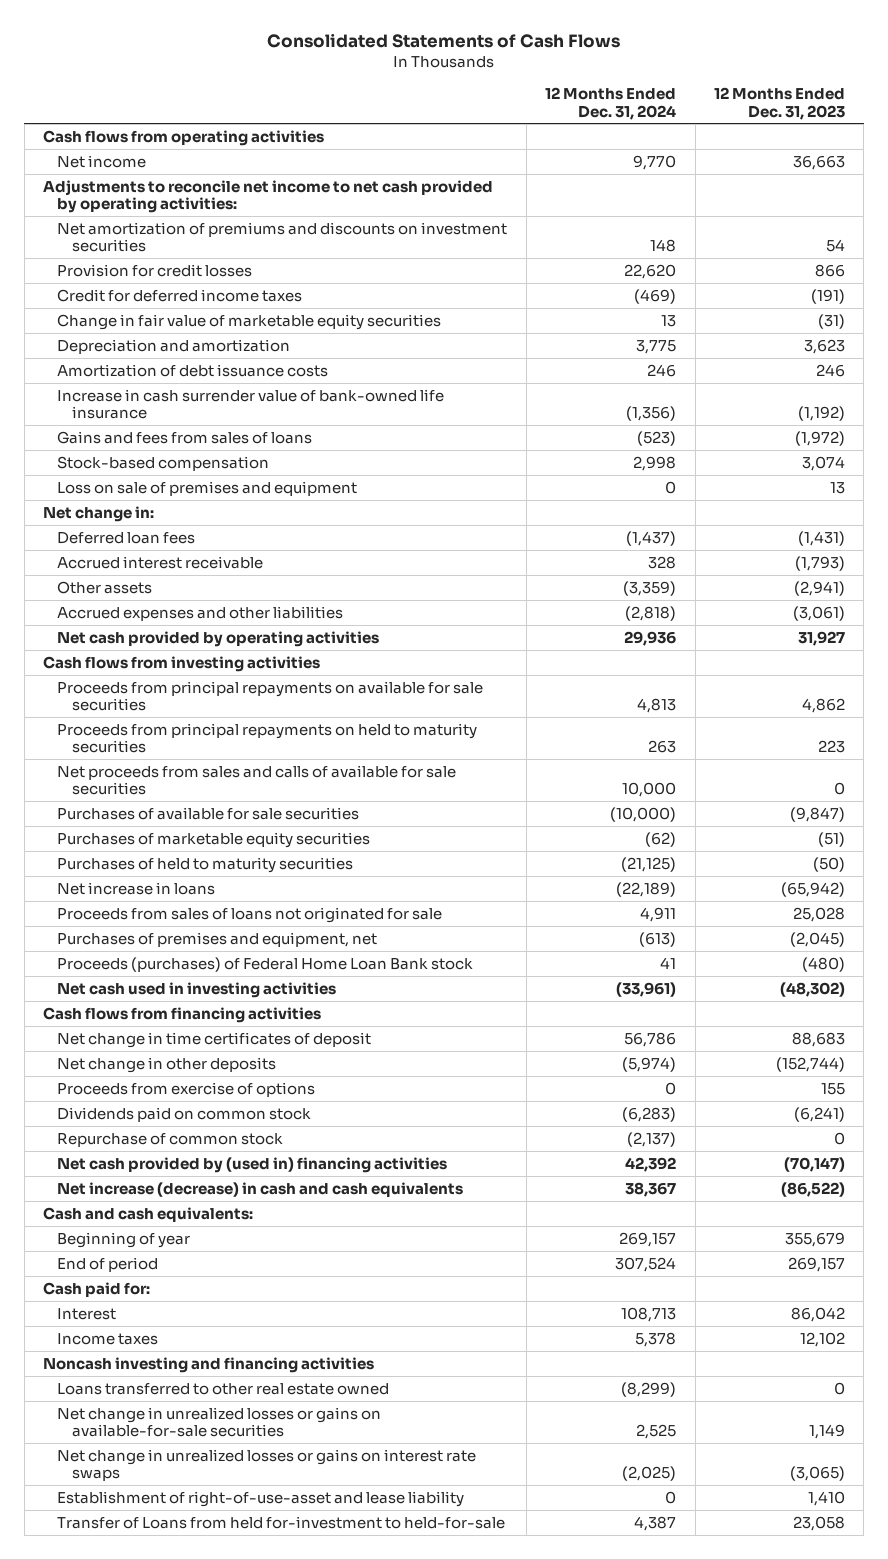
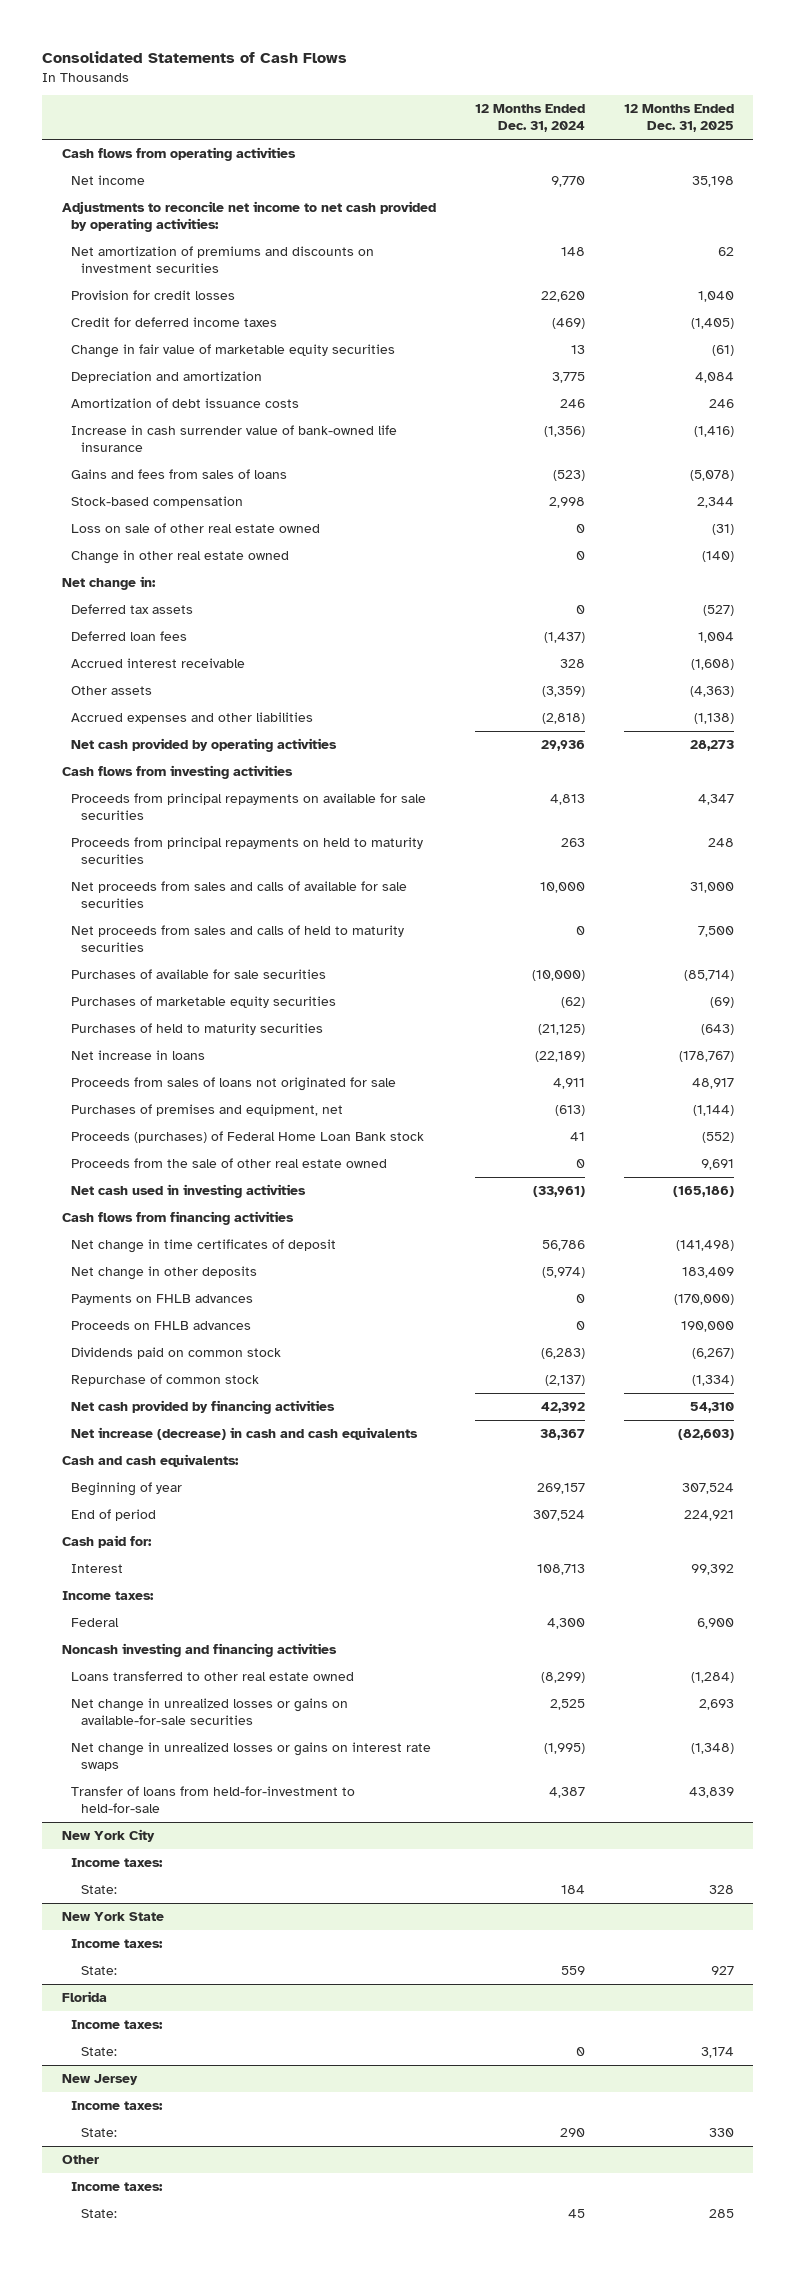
- | 12 Months Ended Dec. 31, 2024 | 12 Months Ended Dec. 31, 2023
+ | 12 Months Ended Dec. 31, 2024 | 12 Months Ended Dec. 31, 2025
- Loss on sale of premises and equipment | 0 | 13
+ Loss on sale of other real estate owned | 0 | (31)
+ Change in other real estate owned | 0 | (140)
+ Deferred tax assets | 0 | (527)
+ Net proceeds from sales and calls of held to maturity securities | 0 | 7,500
+ Proceeds from the sale of other real estate owned | 0 | 9,691
- Proceeds from exercise of options | 0 | 155
+ Payments on FHLB advances | 0 | (170,000)
+ Proceeds on FHLB advances | 0 | 190,000
- Net cash provided by (used in) financing activities | 42,392 | (70,147)
+ Net cash provided by financing activities | 42,392 | 54,310
- Income taxes | 5,378 | 12,102
+ Income taxes:
+ Federal | 4,300 | 6,900
- Net change in unrealized losses or gains on interest rate swaps | (2,025) | (3,065)
- Establishment of right-of-use-asset and lease liability | 0 | 1,410
- Transfer of Loans from held for-investment to held-for-sale | 4,387 | 23,058
+ Net change in unrealized losses or gains on interest rate swaps | (1,995) | (1,348)
+ Transfer of loans from held-for-investment to held-for-sale | 4,387 | 43,839
+ New York City
+ Income taxes:
+ State: | 184 | 328
+ New York State
+ Income taxes:
+ State: | 559 | 927
+ Florida
+ Income taxes:
+ State: | 0 | 3,174
+ New Jersey
+ Income taxes:
+ State: | 290 | 330
+ Other
+ Income taxes:
+ State: | 45 | 285

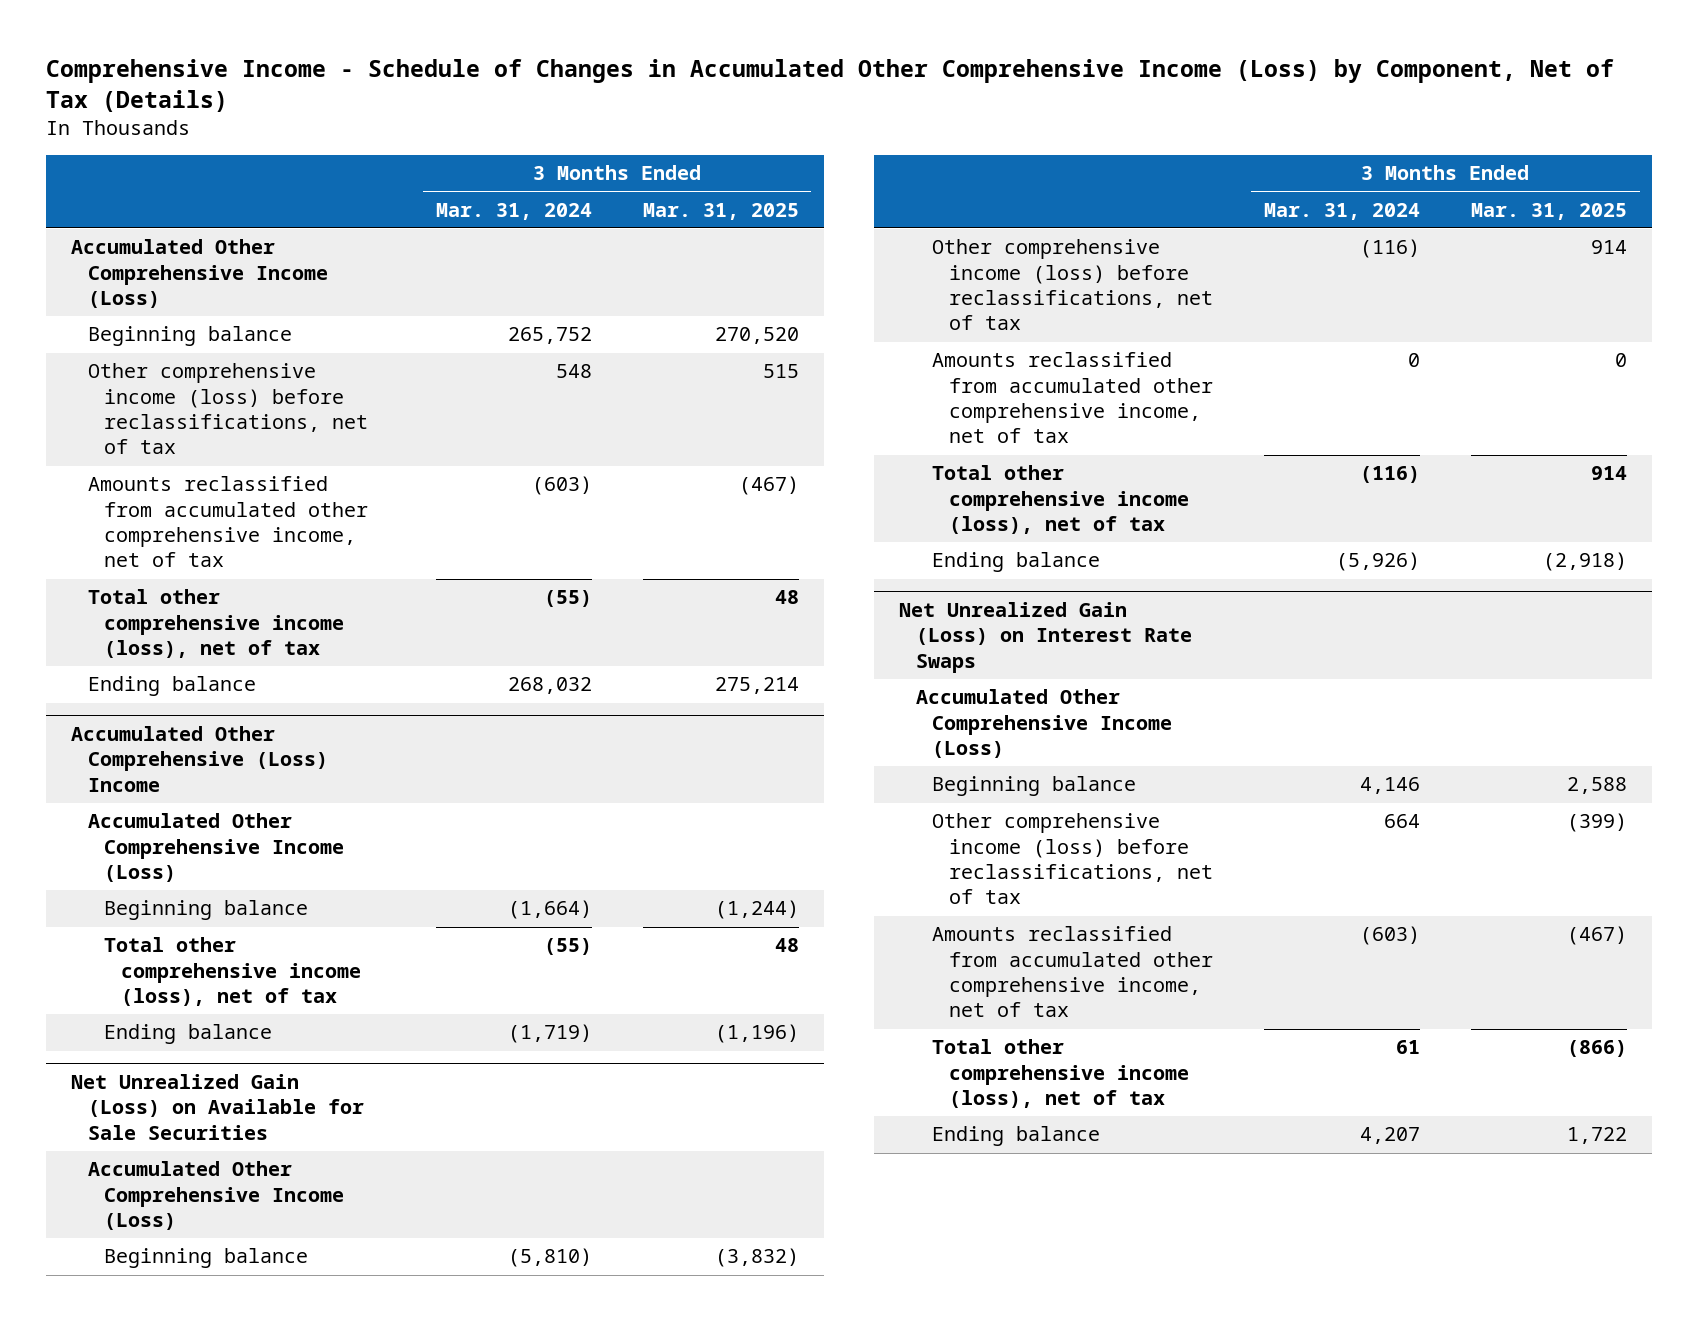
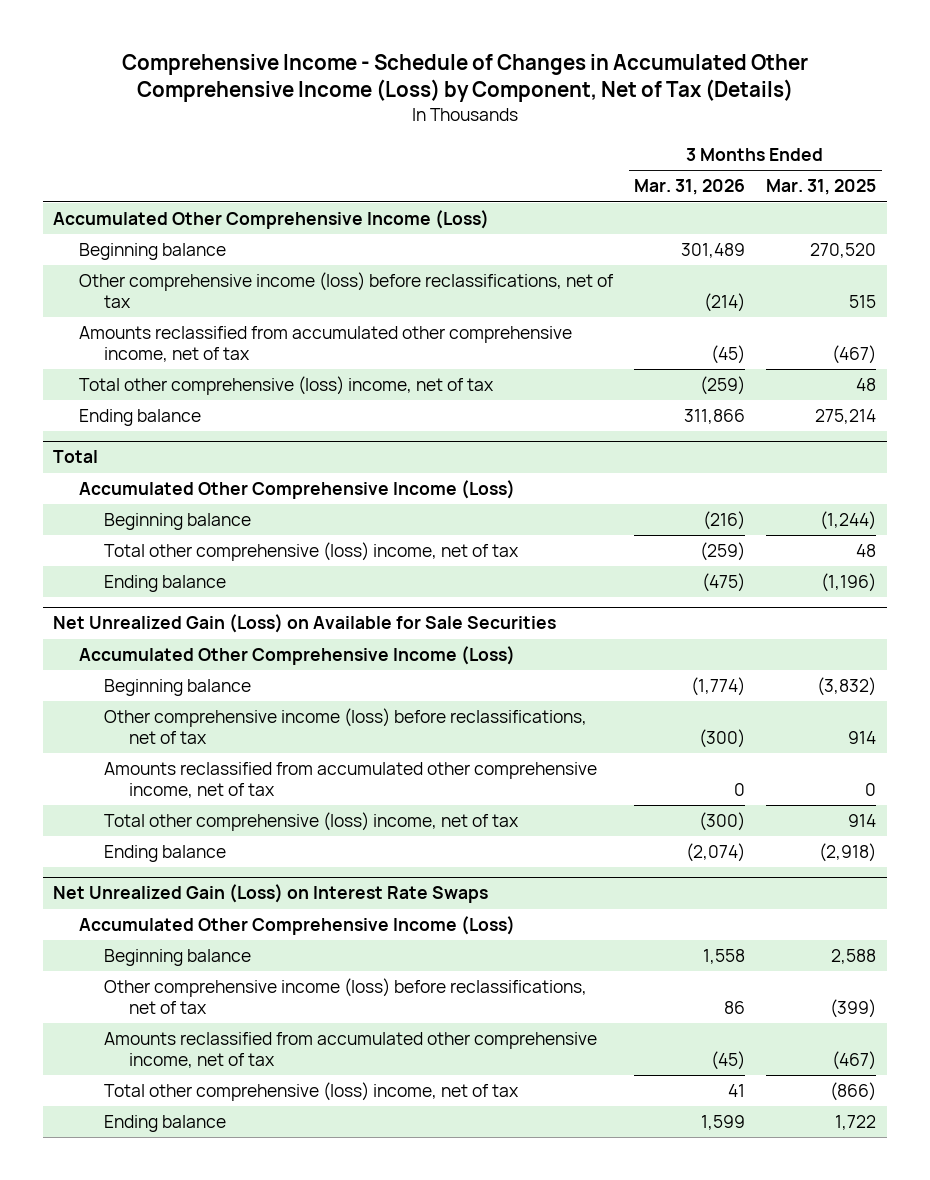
- | 3 Months Ended Mar. 31, 2024 | 3 Months Ended Mar. 31, 2025
+ | 3 Months Ended Mar. 31, 2026 | 3 Months Ended Mar. 31, 2025
- Total other comprehensive income (loss), net of tax | (55) | 48
+ Total other comprehensive (loss) income, net of tax | (259) | 48
- Accumulated Other Comprehensive (Loss) Income
+ Total
- Total other comprehensive income (loss), net of tax | (55) | 48
+ Total other comprehensive (loss) income, net of tax | (259) | 48
@ Net Unrealized Gain (Loss) on Available for Sale Securities
- Total other comprehensive income (loss), net of tax | (116) | 914
+ Total other comprehensive (loss) income, net of tax | (300) | 914
@ Net Unrealized Gain (Loss) on Interest Rate Swaps
- Total other comprehensive income (loss), net of tax | 61 | (866)
+ Total other comprehensive (loss) income, net of tax | 41 | (866)

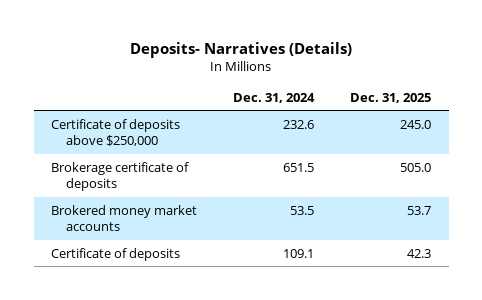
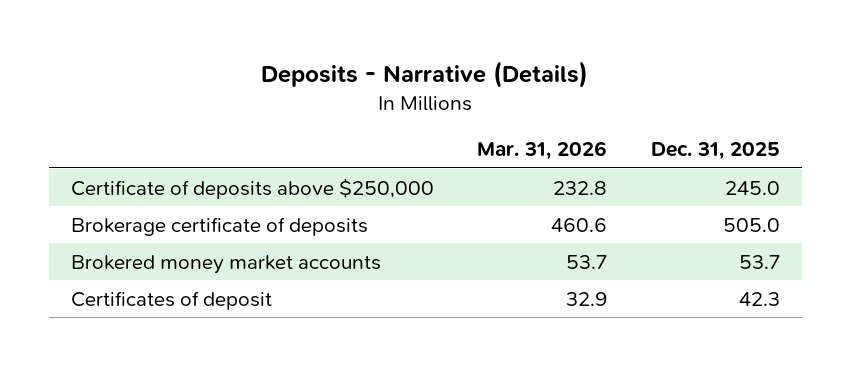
- Deposits- Narratives (Details)
+ Deposits - Narrative (Details)
- | Dec. 31, 2024 | Dec. 31, 2025
+ | Mar. 31, 2026 | Dec. 31, 2025
- Certificate of deposits | 109.1 | 42.3
+ Certificates of deposit | 32.9 | 42.3

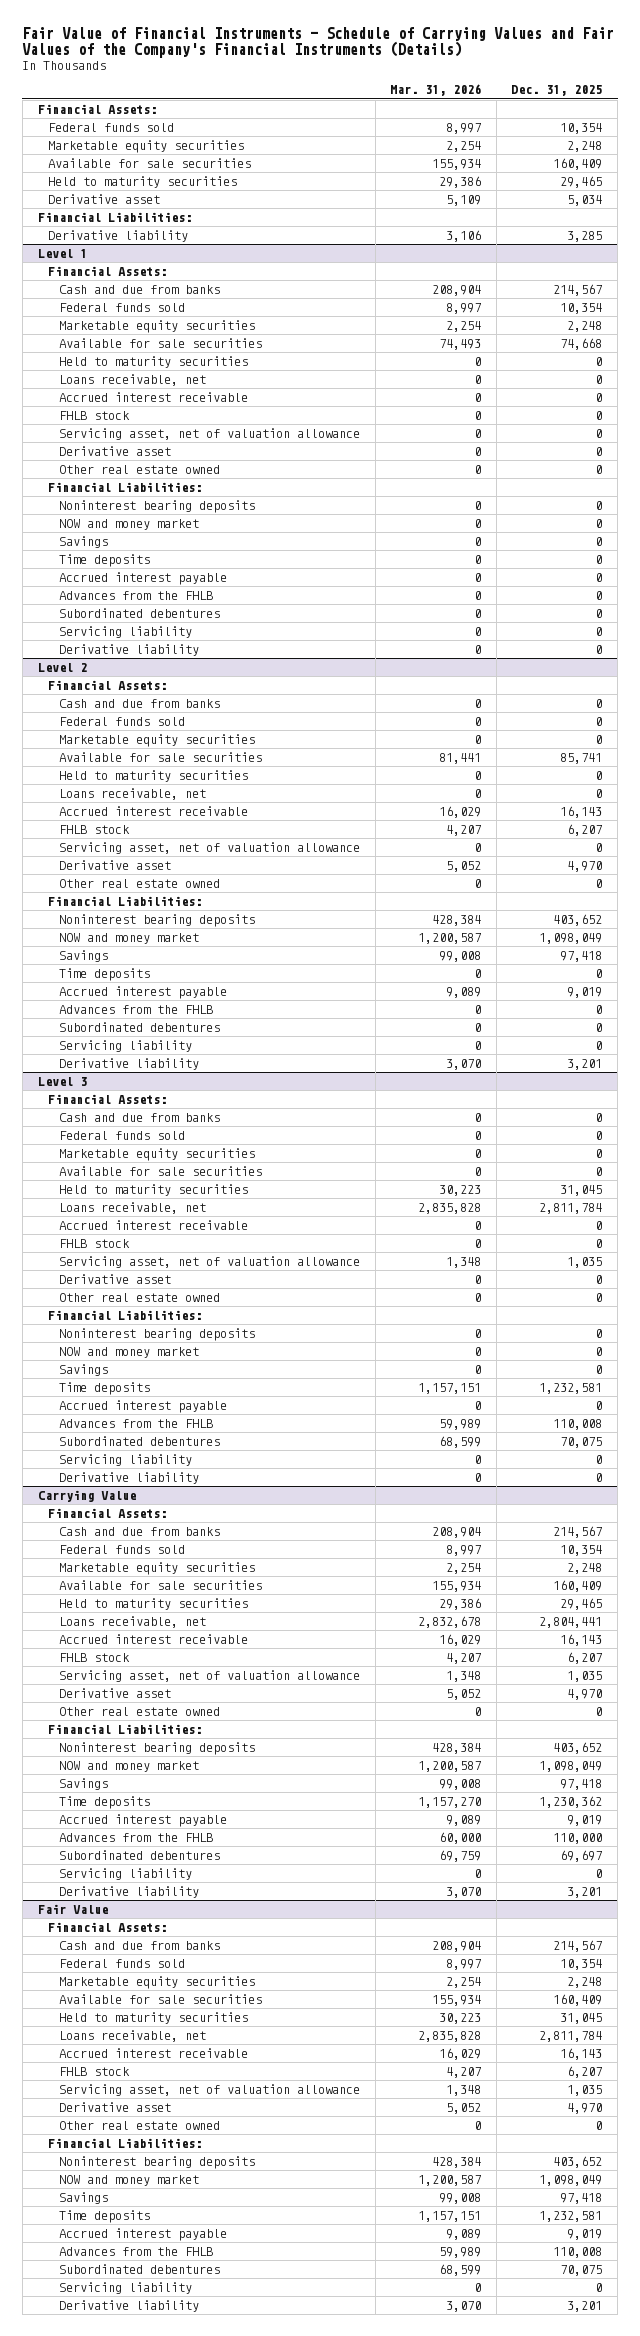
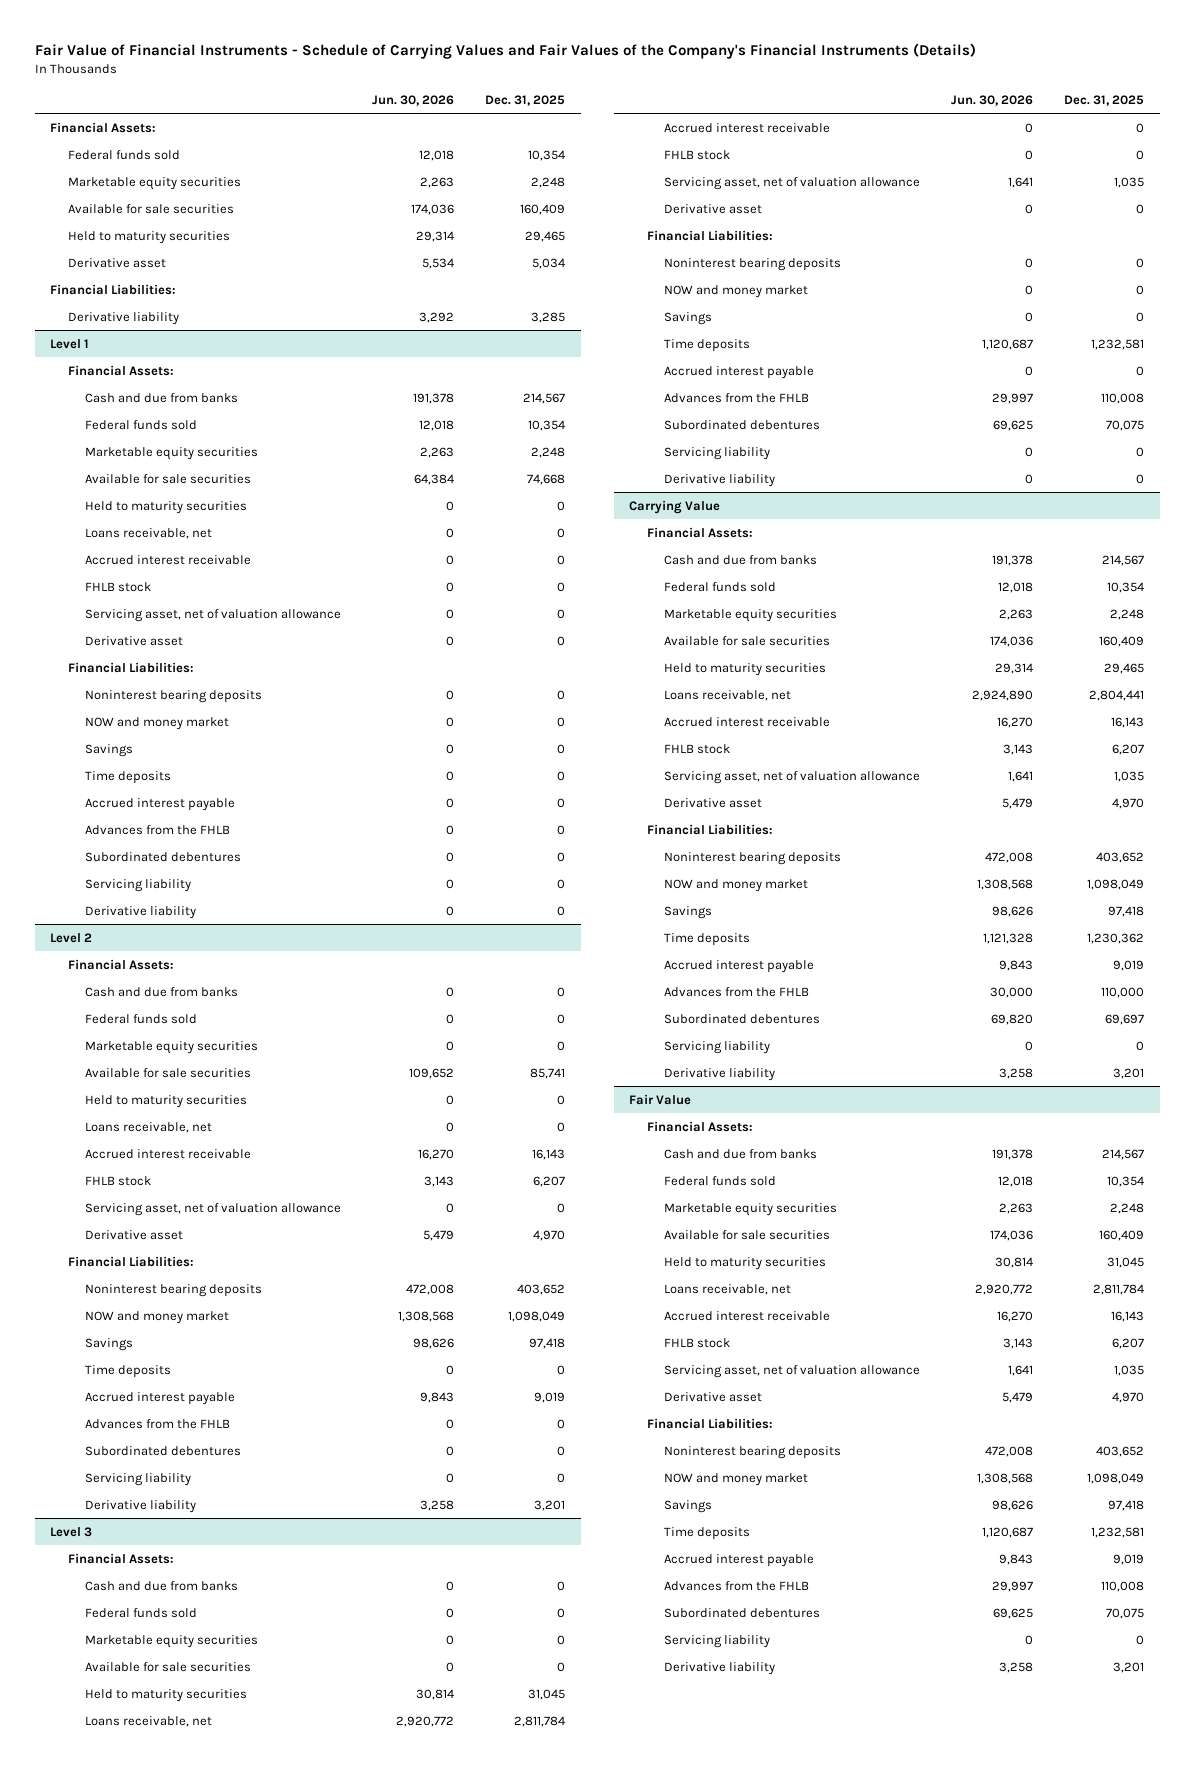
- | Mar. 31, 2026 | Dec. 31, 2025
+ | Jun. 30, 2026 | Dec. 31, 2025
@ Level 1
- Other real estate owned | 0 | 0
@ Level 2
- Other real estate owned | 0 | 0
@ Level 3
- Other real estate owned | 0 | 0
@ Carrying Value
- Other real estate owned | 0 | 0
@ Fair Value
- Other real estate owned | 0 | 0

